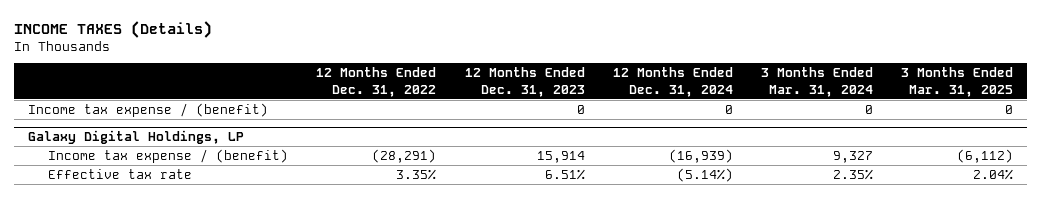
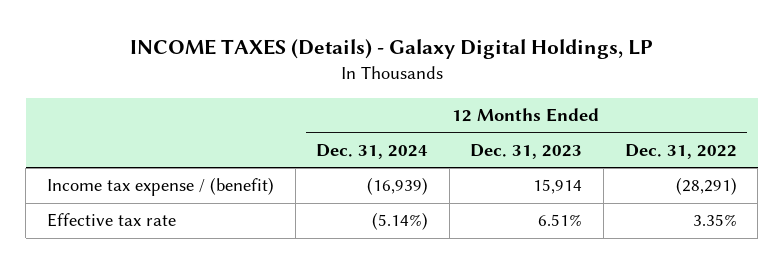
- INCOME TAXES (Details)
+ INCOME TAXES (Details) - Galaxy Digital Holdings, LP
- | 12 Months Ended Dec. 31, 2022 | 12 Months Ended Dec. 31, 2023 | 12 Months Ended Dec. 31, 2024 | 3 Months Ended Mar. 31, 2024 | 3 Months Ended Mar. 31, 2025
+ | 12 Months Ended Dec. 31, 2024 | 12 Months Ended Dec. 31, 2023 | 12 Months Ended Dec. 31, 2022
- Income tax expense / (benefit) | | 0 | 0 | 0 | 0
- Galaxy Digital Holdings, LP

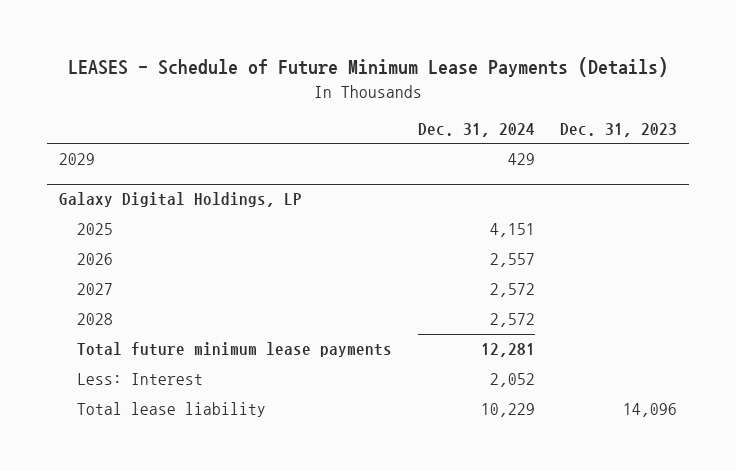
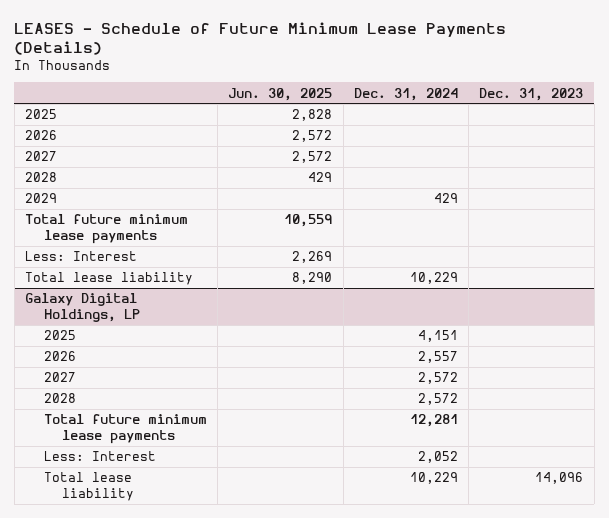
- | Dec. 31, 2024 | Dec. 31, 2023
+ | Jun. 30, 2025 | Dec. 31, 2024 | Dec. 31, 2023
+ 2025 | 2,828 | |
+ 2026 | 2,572 | |
+ 2027 | 2,572 | |
+ 2028 | 429 | |
+ Total future minimum lease payments | 10,559 | |
+ Less: Interest | 2,269 | |
+ Total lease liability | 8,290 | 10,229 |

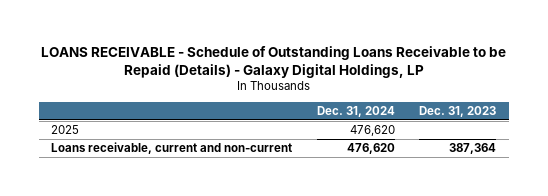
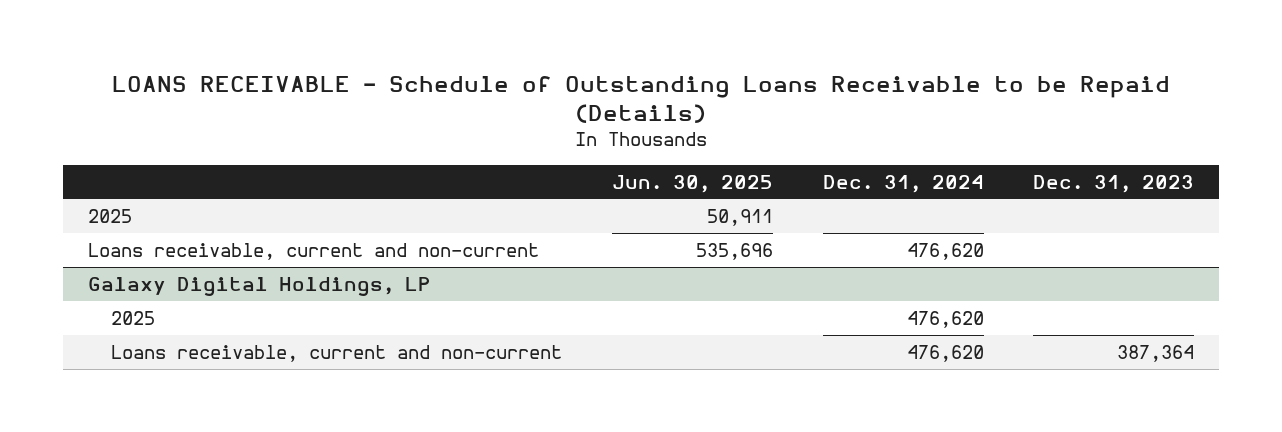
- LOANS RECEIVABLE - Schedule of Outstanding Loans Receivable to be Repaid (Details) - Galaxy Digital Holdings, LP
+ LOANS RECEIVABLE - Schedule of Outstanding Loans Receivable to be Repaid (Details)
- | Dec. 31, 2024 | Dec. 31, 2023
+ | Jun. 30, 2025 | Dec. 31, 2024 | Dec. 31, 2023
+ 2025 | 50,911 | |
+ Loans receivable, current and non-current | 535,696 | 476,620 |
+ Galaxy Digital Holdings, LP

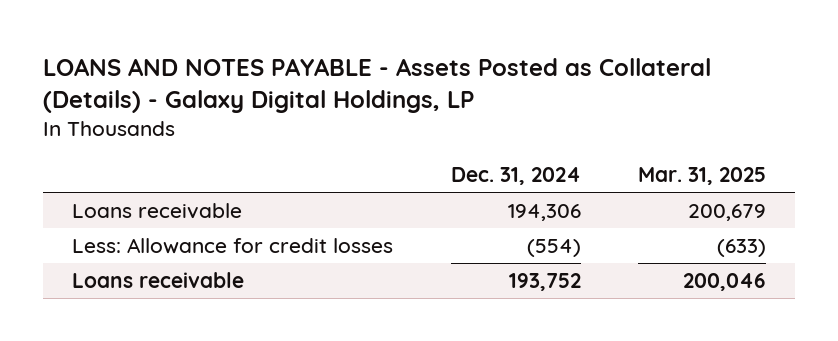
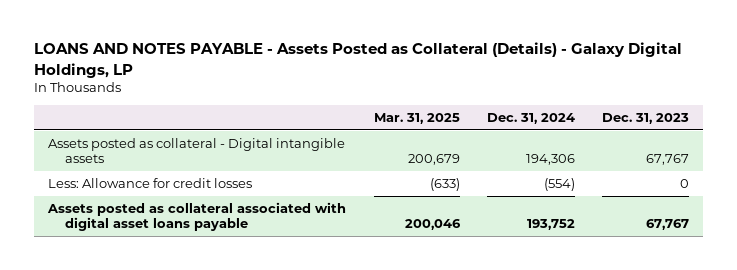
- | Dec. 31, 2024 | Mar. 31, 2025
+ | Mar. 31, 2025 | Dec. 31, 2024 | Dec. 31, 2023
- Loans receivable | 194,306 | 200,679
+ Assets posted as collateral - Digital intangible assets | 200,679 | 194,306 | 67,767
- Loans receivable | 193,752 | 200,046
+ Assets posted as collateral associated with digital asset loans payable | 200,046 | 193,752 | 67,767

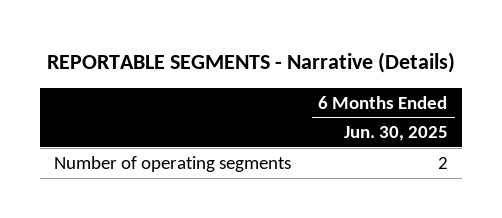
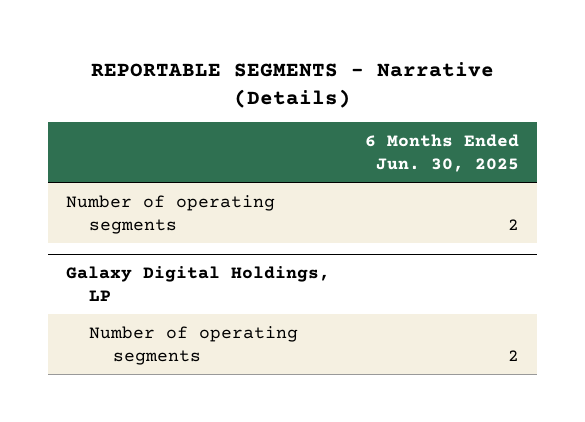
+ Galaxy Digital Holdings, LP
+ Number of operating segments | 2

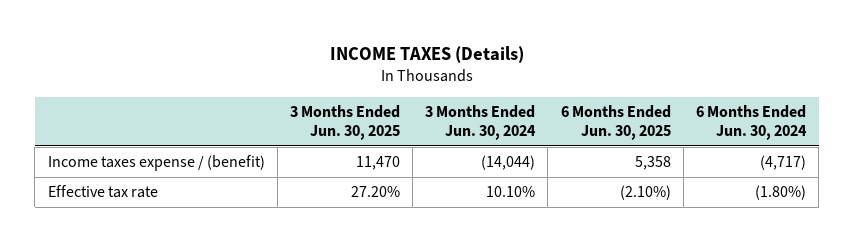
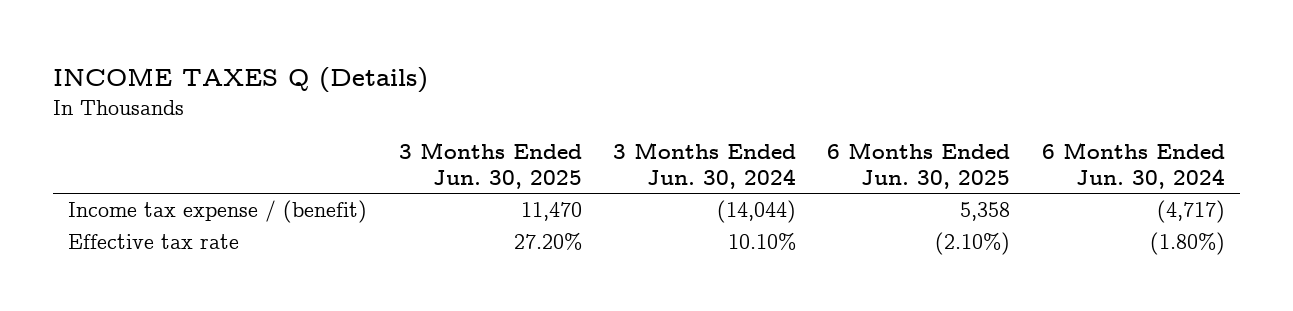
- INCOME TAXES (Details)
+ INCOME TAXES Q (Details)
- Income taxes expense / (benefit) | 11,470 | (14,044) | 5,358 | (4,717)
+ Income tax expense / (benefit) | 11,470 | (14,044) | 5,358 | (4,717)

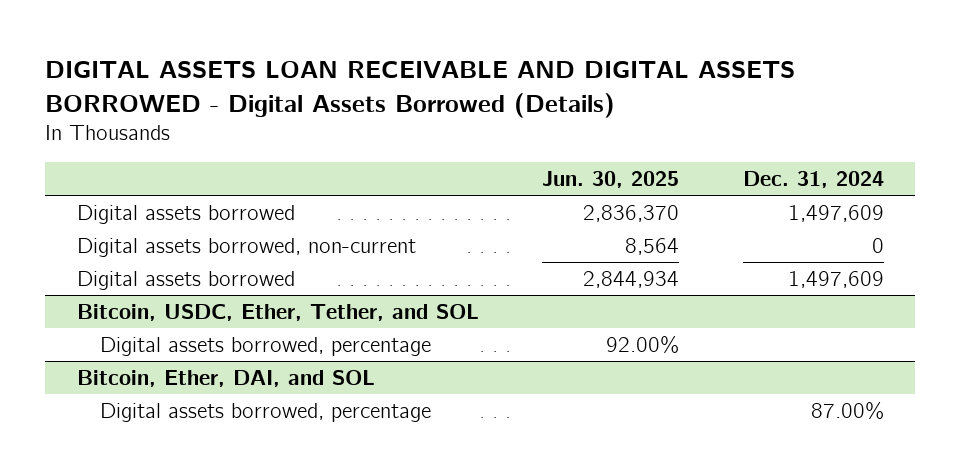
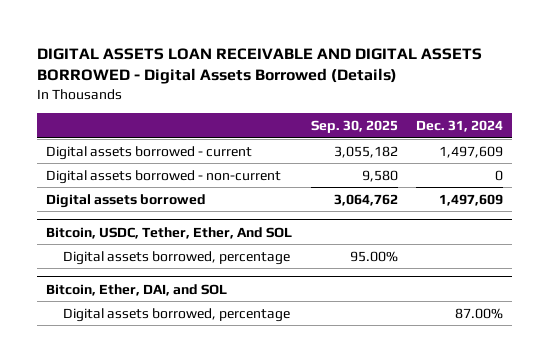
- | Jun. 30, 2025 | Dec. 31, 2024
+ | Sep. 30, 2025 | Dec. 31, 2024
- Digital assets borrowed | 2,836,370 | 1,497,609
- Digital assets borrowed, non-current | 8,564 | 0
+ Digital assets borrowed - current | 3,055,182 | 1,497,609
+ Digital assets borrowed - non-current | 9,580 | 0
- Bitcoin, USDC, Ether, Tether, and SOL
+ Bitcoin, USDC, Tether, Ether, And SOL

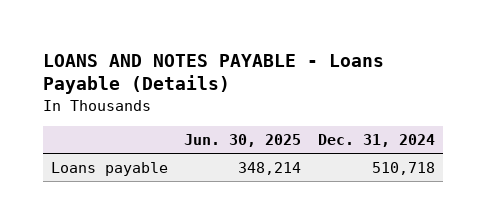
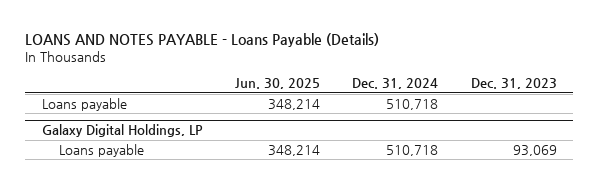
- | Jun. 30, 2025 | Dec. 31, 2024
+ | Jun. 30, 2025 | Dec. 31, 2024 | Dec. 31, 2023
+ Galaxy Digital Holdings, LP
+ Loans payable | 348,214 | 510,718 | 93,069

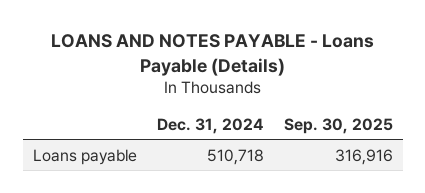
- | Jun. 30, 2025 | Dec. 31, 2024 | Dec. 31, 2023
+ | Dec. 31, 2024 | Sep. 30, 2025
- Galaxy Digital Holdings, LP
- Loans payable | 348,214 | 510,718 | 93,069

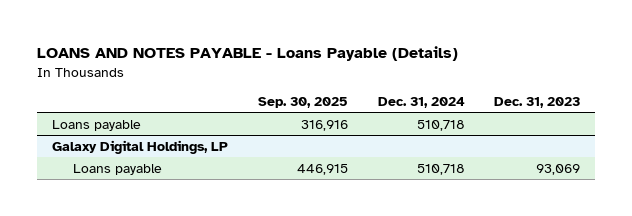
- | Dec. 31, 2024 | Sep. 30, 2025
+ | Sep. 30, 2025 | Dec. 31, 2024 | Dec. 31, 2023
+ Galaxy Digital Holdings, LP
+ Loans payable | 446,915 | 510,718 | 93,069

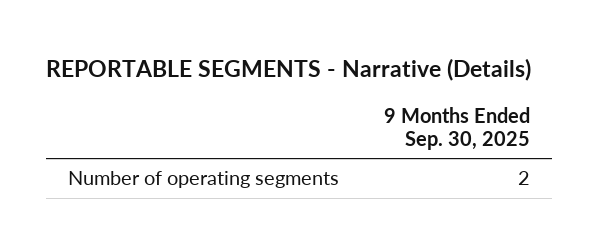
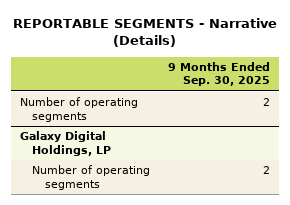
+ Galaxy Digital Holdings, LP
+ Number of operating segments | 2

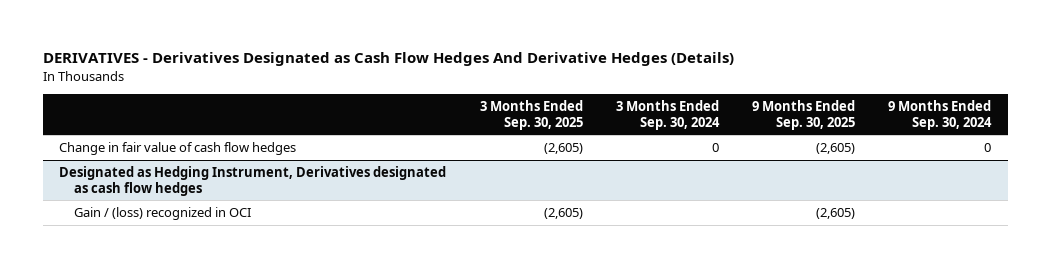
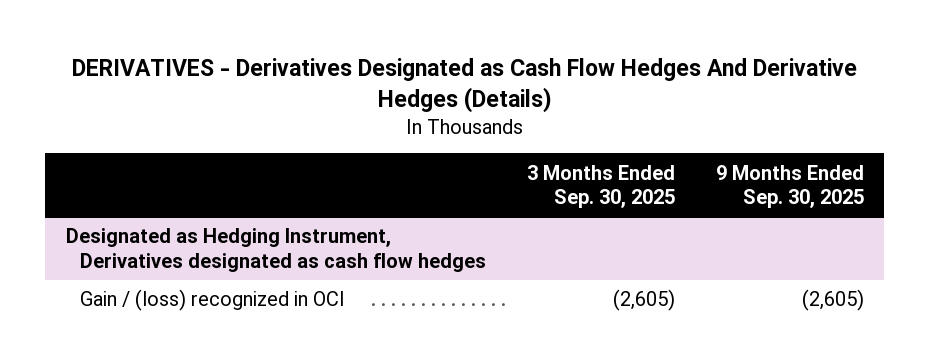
- | 3 Months Ended Sep. 30, 2025 | 3 Months Ended Sep. 30, 2024 | 9 Months Ended Sep. 30, 2025 | 9 Months Ended Sep. 30, 2024
+ | 3 Months Ended Sep. 30, 2025 | 9 Months Ended Sep. 30, 2025
- Change in fair value of cash flow hedges | (2,605) | 0 | (2,605) | 0

